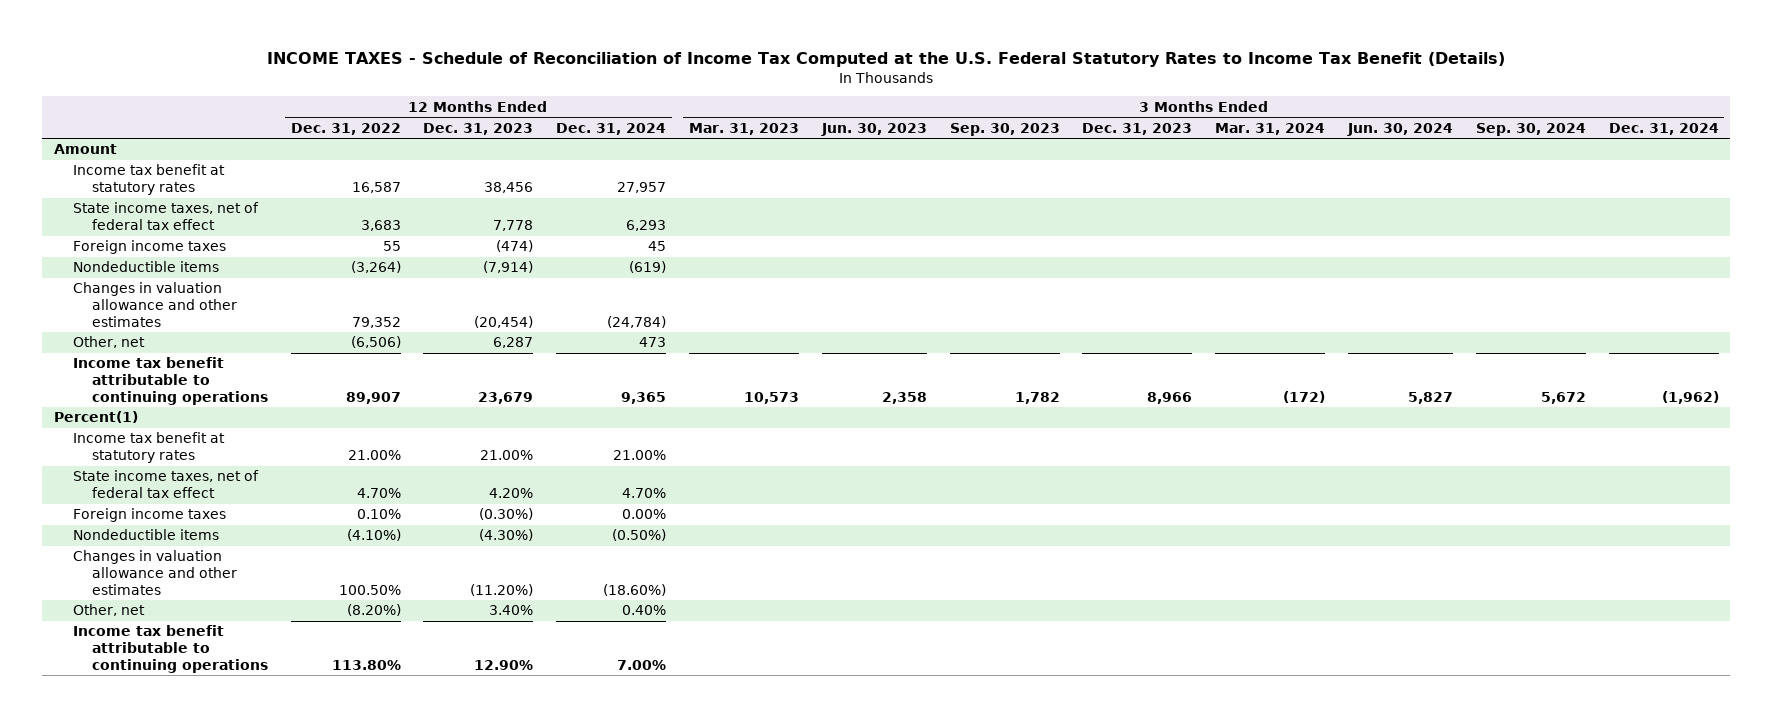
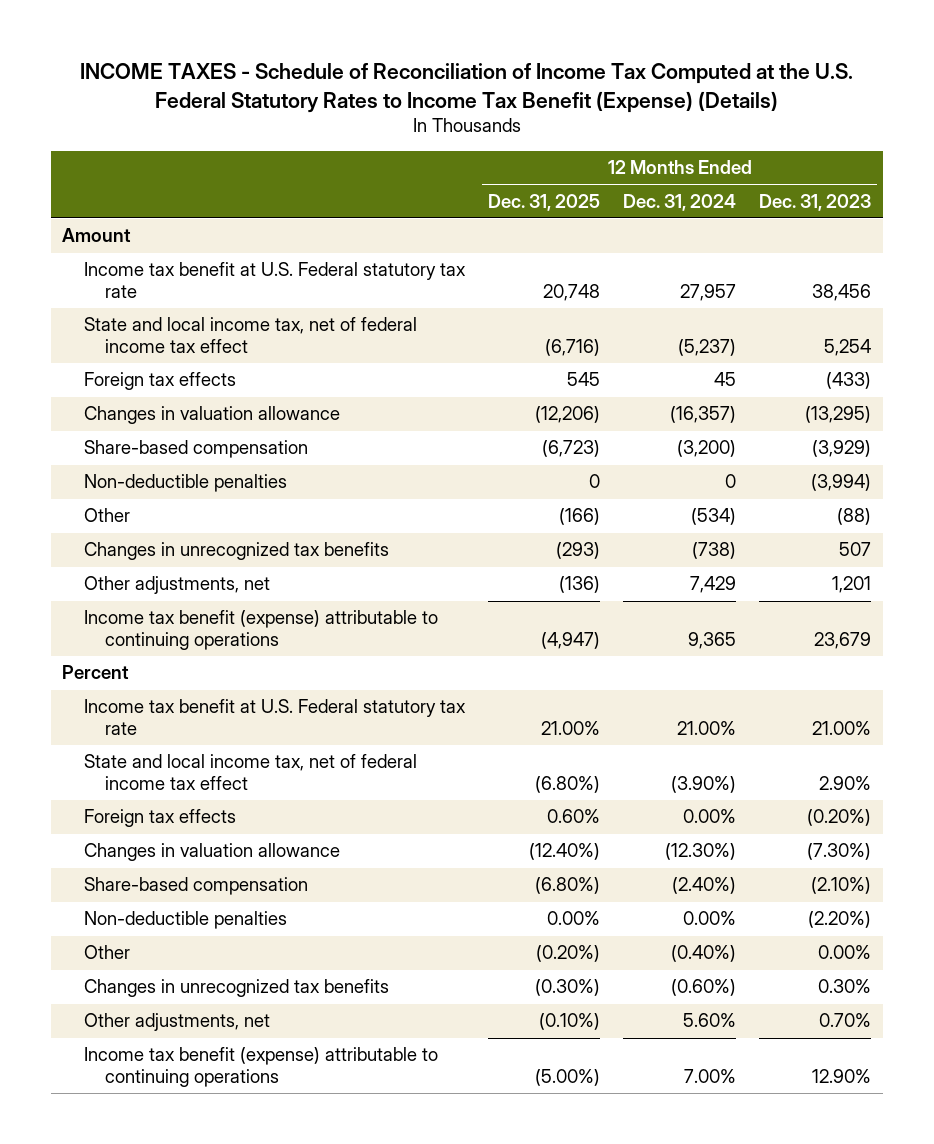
- INCOME TAXES - Schedule of Reconciliation of Income Tax Computed at the U.S. Federal Statutory Rates to Income Tax Benefit (Details)
+ INCOME TAXES - Schedule of Reconciliation of Income Tax Computed at the U.S. Federal Statutory Rates to Income Tax Benefit (Expense) (Details)
- | 12 Months Ended Dec. 31, 2022 | 12 Months Ended Dec. 31, 2023 | 12 Months Ended Dec. 31, 2024 | 3 Months Ended Mar. 31, 2023 | 3 Months Ended Jun. 30, 2023 | 3 Months Ended Sep. 30, 2023 | 3 Months Ended Dec. 31, 2023 | 3 Months Ended Mar. 31, 2024 | 3 Months Ended Jun. 30, 2024 | 3 Months Ended Sep. 30, 2024 | 3 Months Ended Dec. 31, 2024
+ | 12 Months Ended Dec. 31, 2025 | 12 Months Ended Dec. 31, 2024 | 12 Months Ended Dec. 31, 2023
- Income tax benefit at statutory rates | 16,587 | 38,456 | 27,957 | | | | | | | |
- State income taxes, net of federal tax effect | 3,683 | 7,778 | 6,293 | | | | | | | |
- Foreign income taxes | 55 | (474) | 45 | | | | | | | |
- Nondeductible items | (3,264) | (7,914) | (619) | | | | | | | |
- Changes in valuation allowance and other estimates | 79,352 | (20,454) | (24,784) | | | | | | | |
- Other, net | (6,506) | 6,287 | 473 | | | | | | | |
- Income tax benefit attributable to continuing operations | 89,907 | 23,679 | 9,365 | 10,573 | 2,358 | 1,782 | 8,966 | (172) | 5,827 | 5,672 | (1,962)
- Percent(1)
- Income tax benefit at statutory rates | 21.00% | 21.00% | 21.00% | | | | | | | |
- State income taxes, net of federal tax effect | 4.70% | 4.20% | 4.70% | | | | | | | |
- Foreign income taxes | 0.10% | (0.30%) | 0.00% | | | | | | | |
- Nondeductible items | (4.10%) | (4.30%) | (0.50%) | | | | | | | |
- Changes in valuation allowance and other estimates | 100.50% | (11.20%) | (18.60%) | | | | | | | |
- Other, net | (8.20%) | 3.40% | 0.40% | | | | | | | |
- Income tax benefit attributable to continuing operations | 113.80% | 12.90% | 7.00% | | | | | | | |
+ Income tax benefit at U.S. Federal statutory tax rate | 20,748 | 27,957 | 38,456
+ State and local income tax, net of federal income tax effect | (6,716) | (5,237) | 5,254
+ Foreign tax effects | 545 | 45 | (433)
+ Changes in valuation allowance | (12,206) | (16,357) | (13,295)
+ Share-based compensation | (6,723) | (3,200) | (3,929)
+ Non-deductible penalties | 0 | 0 | (3,994)
+ Other | (166) | (534) | (88)
+ Changes in unrecognized tax benefits | (293) | (738) | 507
+ Other adjustments, net | (136) | 7,429 | 1,201
+ Income tax benefit (expense) attributable to continuing operations | (4,947) | 9,365 | 23,679
+ Percent
+ Income tax benefit at U.S. Federal statutory tax rate | 21.00% | 21.00% | 21.00%
+ State and local income tax, net of federal income tax effect | (6.80%) | (3.90%) | 2.90%
+ Foreign tax effects | 0.60% | 0.00% | (0.20%)
+ Changes in valuation allowance | (12.40%) | (12.30%) | (7.30%)
+ Share-based compensation | (6.80%) | (2.40%) | (2.10%)
+ Non-deductible penalties | 0.00% | 0.00% | (2.20%)
+ Other | (0.20%) | (0.40%) | 0.00%
+ Changes in unrecognized tax benefits | (0.30%) | (0.60%) | 0.30%
+ Other adjustments, net | (0.10%) | 5.60% | 0.70%
+ Income tax benefit (expense) attributable to continuing operations | (5.00%) | 7.00% | 12.90%

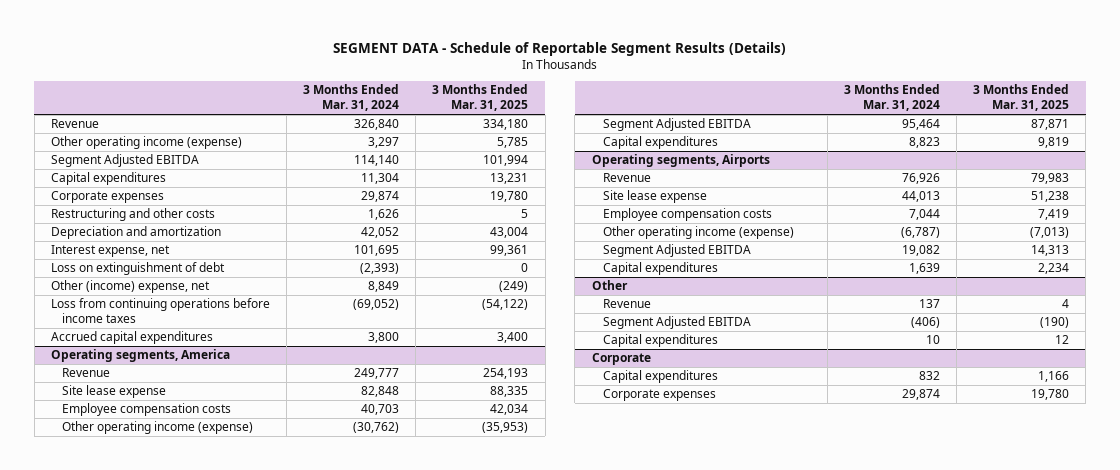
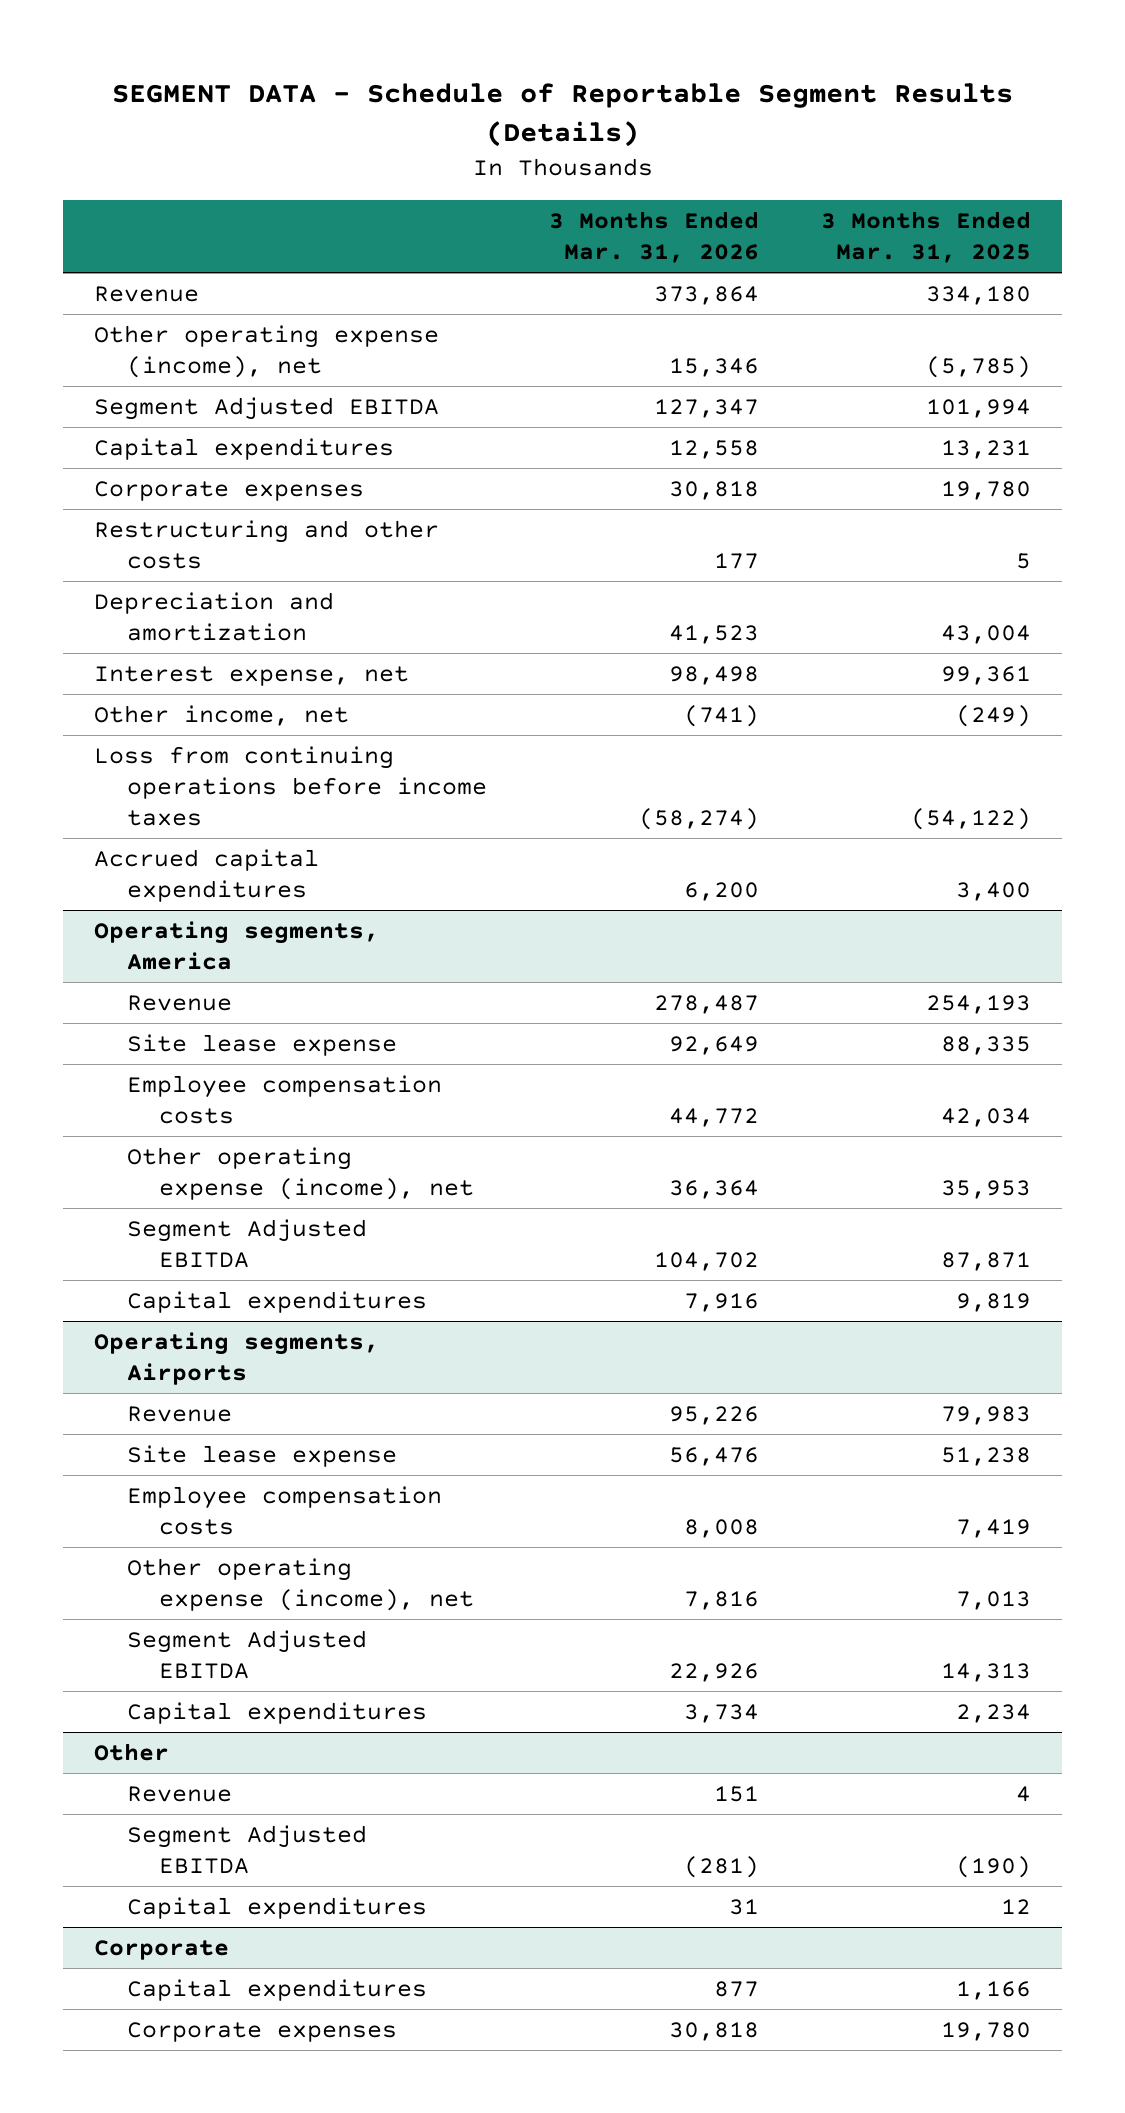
- | 3 Months Ended Mar. 31, 2024 | 3 Months Ended Mar. 31, 2025
+ | 3 Months Ended Mar. 31, 2026 | 3 Months Ended Mar. 31, 2025
- Other operating income (expense) | 3,297 | 5,785
+ Other operating expense (income), net | 15,346 | (5,785)
- Loss on extinguishment of debt | (2,393) | 0
- Other (income) expense, net | 8,849 | (249)
+ Other income, net | (741) | (249)
@ Operating segments, America
- Other operating income (expense) | (30,762) | (35,953)
+ Other operating expense (income), net | 36,364 | 35,953
@ Operating segments, Airports
- Other operating income (expense) | (6,787) | (7,013)
+ Other operating expense (income), net | 7,816 | 7,013

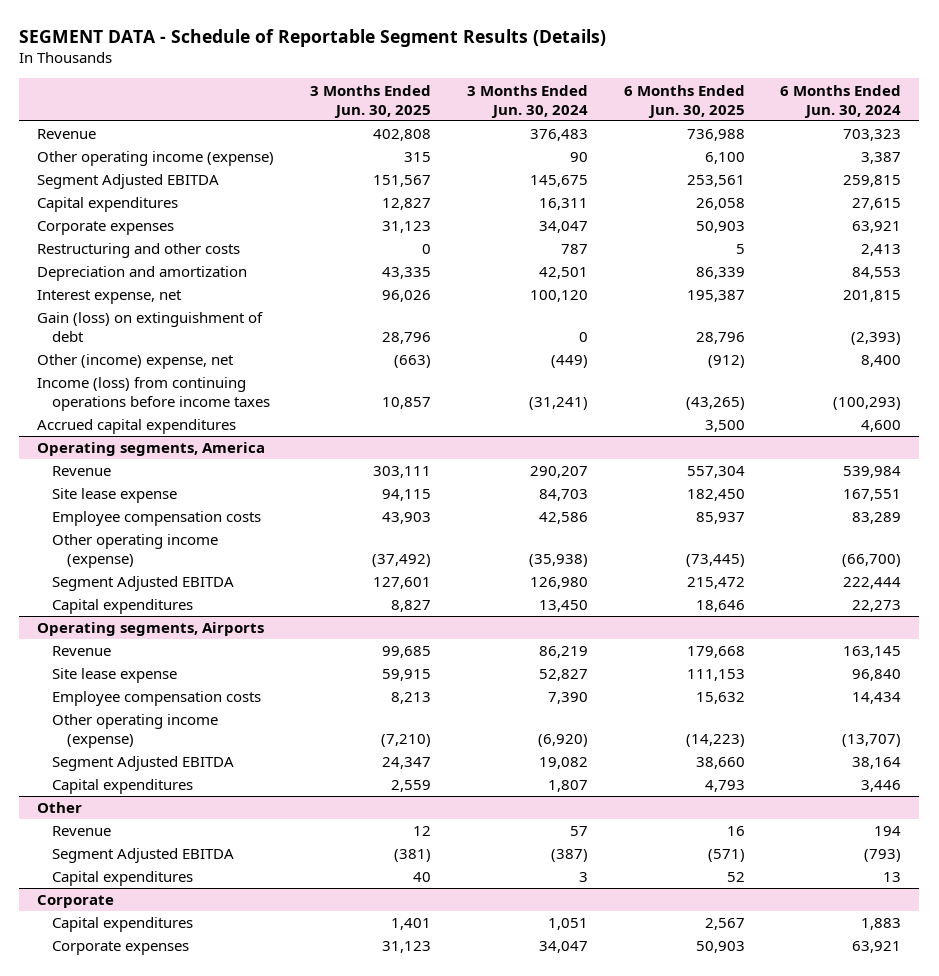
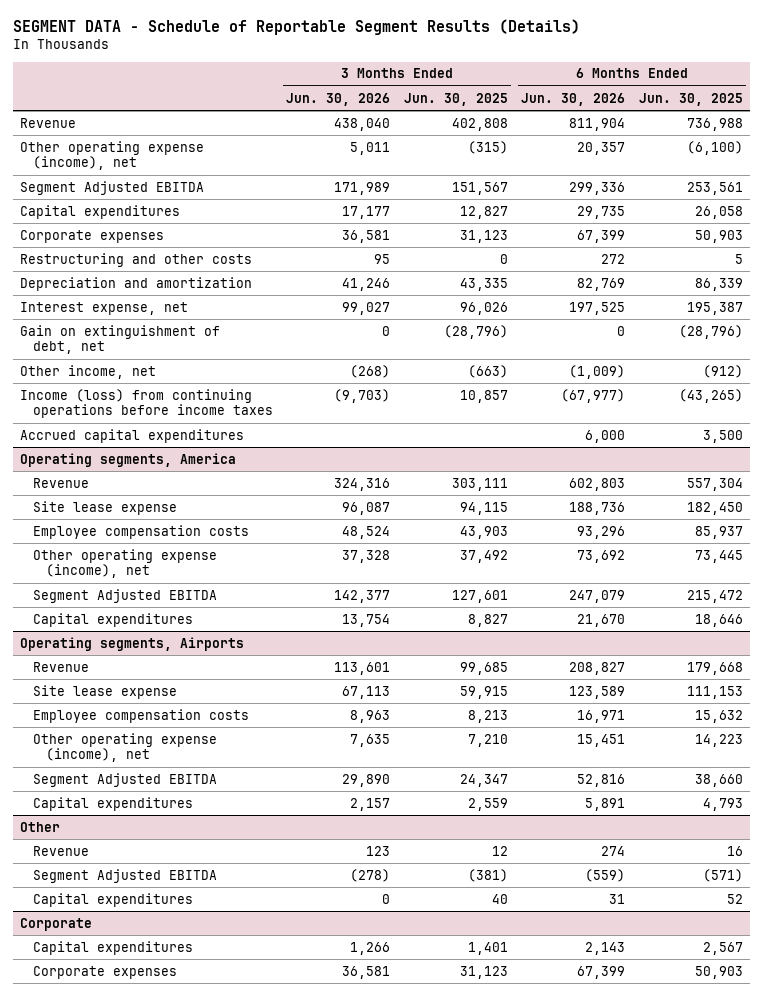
- | 3 Months Ended Jun. 30, 2025 | 3 Months Ended Jun. 30, 2024 | 6 Months Ended Jun. 30, 2025 | 6 Months Ended Jun. 30, 2024
+ | 3 Months Ended Jun. 30, 2026 | 3 Months Ended Jun. 30, 2025 | 6 Months Ended Jun. 30, 2026 | 6 Months Ended Jun. 30, 2025
- Other operating income (expense) | 315 | 90 | 6,100 | 3,387
+ Other operating expense (income), net | 5,011 | (315) | 20,357 | (6,100)
- Gain (loss) on extinguishment of debt | 28,796 | 0 | 28,796 | (2,393)
- Other (income) expense, net | (663) | (449) | (912) | 8,400
+ Gain on extinguishment of debt, net | 0 | (28,796) | 0 | (28,796)
+ Other income, net | (268) | (663) | (1,009) | (912)
@ Operating segments, America
- Other operating income (expense) | (37,492) | (35,938) | (73,445) | (66,700)
+ Other operating expense (income), net | 37,328 | 37,492 | 73,692 | 73,445
@ Operating segments, Airports
- Other operating income (expense) | (7,210) | (6,920) | (14,223) | (13,707)
+ Other operating expense (income), net | 7,635 | 7,210 | 15,451 | 14,223

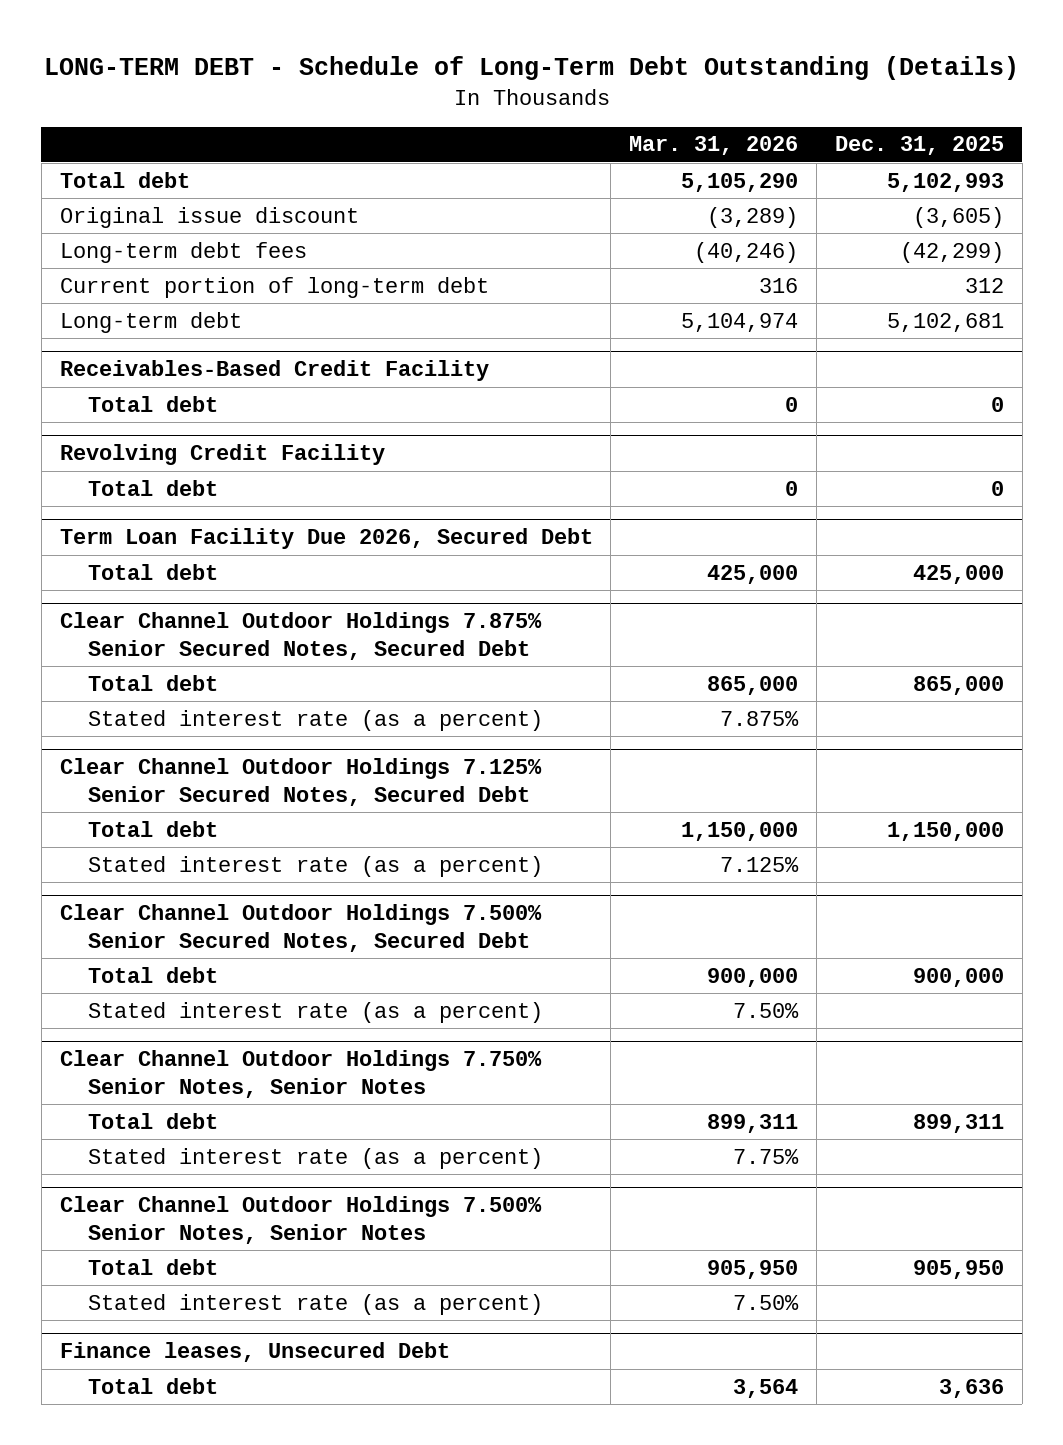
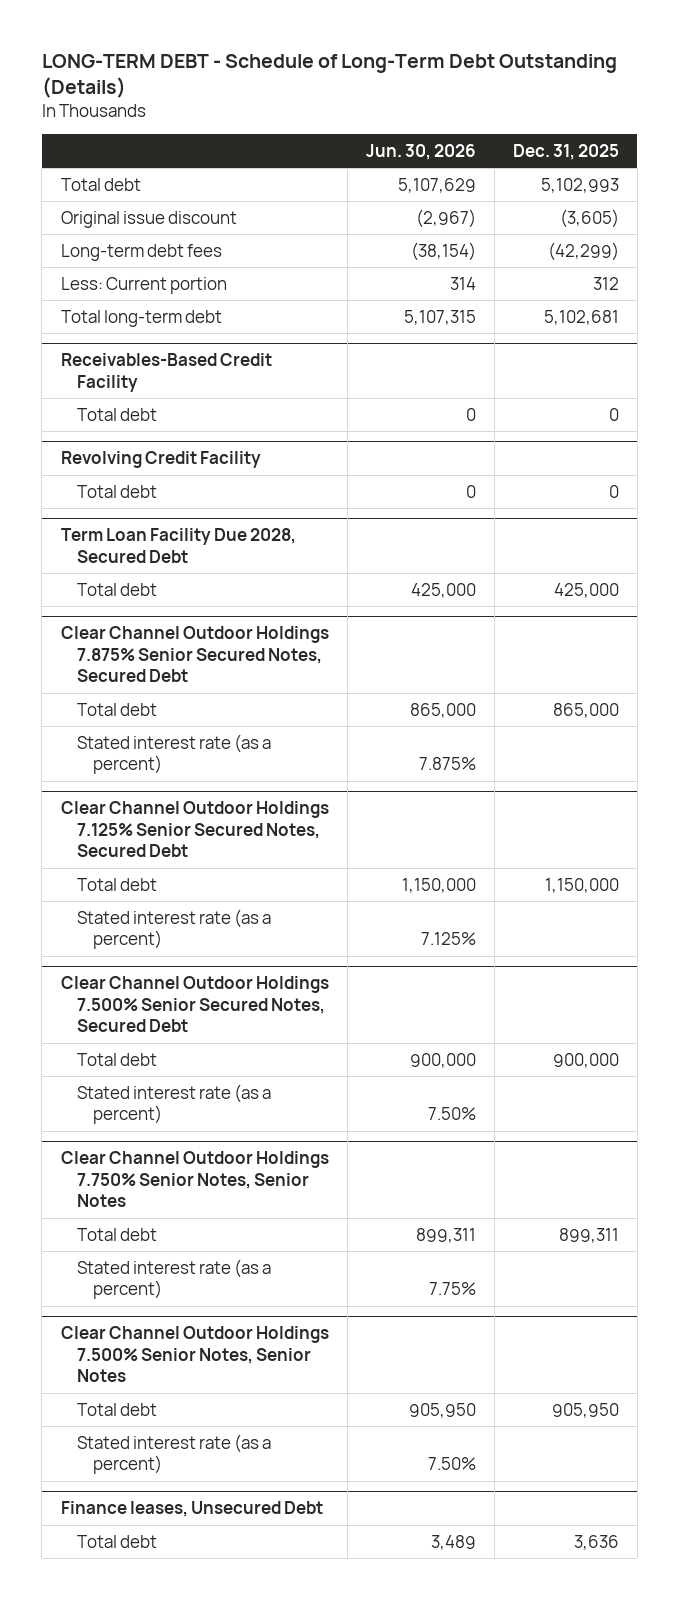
- | Mar. 31, 2026 | Dec. 31, 2025
+ | Jun. 30, 2026 | Dec. 31, 2025
- Current portion of long-term debt | 316 | 312
- Long-term debt | 5,104,974 | 5,102,681
+ Less: Current portion | 314 | 312
+ Total long-term debt | 5,107,315 | 5,102,681
- Term Loan Facility Due 2026, Secured Debt
+ Term Loan Facility Due 2028, Secured Debt

